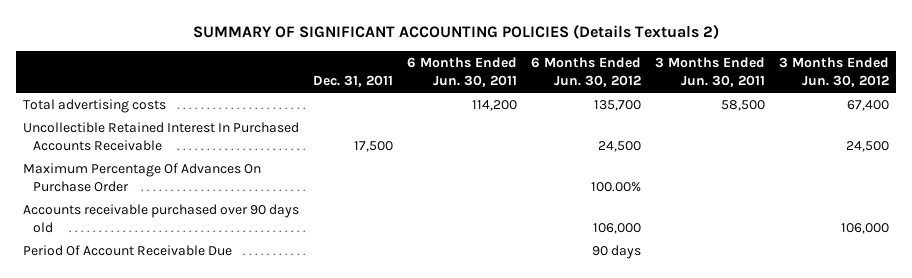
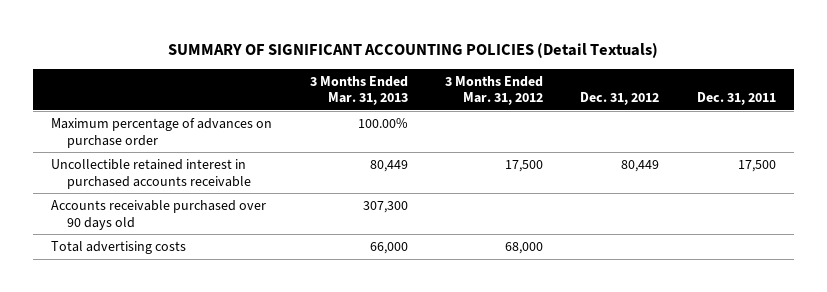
- SUMMARY OF SIGNIFICANT ACCOUNTING POLICIES (Details Textuals 2)
+ SUMMARY OF SIGNIFICANT ACCOUNTING POLICIES (Detail Textuals)
- | Dec. 31, 2011 | 6 Months Ended Jun. 30, 2011 | 6 Months Ended Jun. 30, 2012 | 3 Months Ended Jun. 30, 2011 | 3 Months Ended Jun. 30, 2012
+ | 3 Months Ended Mar. 31, 2013 | 3 Months Ended Mar. 31, 2012 | Dec. 31, 2012 | Dec. 31, 2011
- Uncollectible Retained Interest In Purchased Accounts Receivable | 17,500 | | 24,500 | | 24,500
- Maximum Percentage Of Advances On Purchase Order | | | 100.00% | |
+ Maximum percentage of advances on purchase order | 100.00% | | |
+ Uncollectible retained interest in purchased accounts receivable | 80,449 | 17,500 | 80,449 | 17,500
- Period Of Account Receivable Due | | | 90 days | |
moved down: Total advertising costs | 66,000 | 68,000 | |

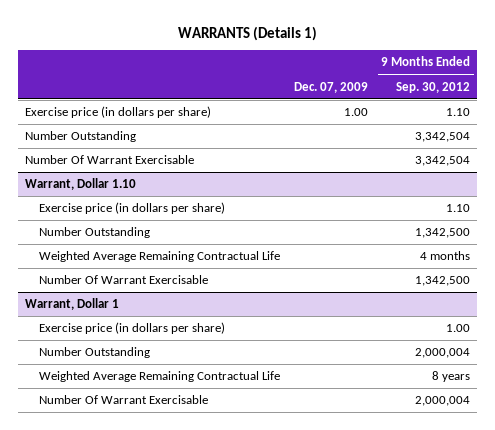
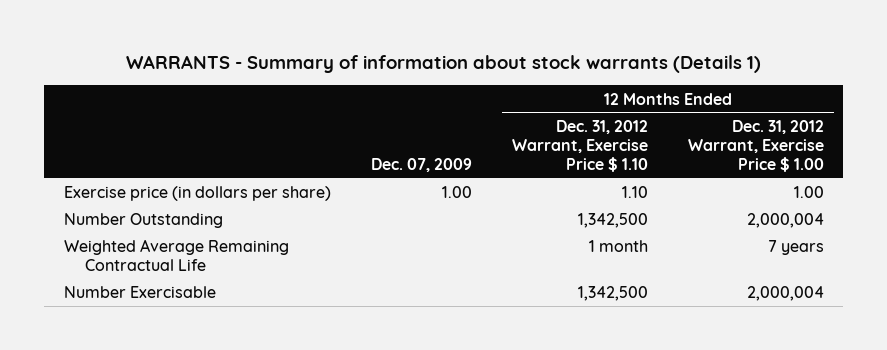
- WARRANTS (Details 1)
+ WARRANTS - Summary of information about stock warrants (Details 1)
- | Dec. 07, 2009 | 9 Months Ended Sep. 30, 2012
+ | Dec. 07, 2009 | 12 Months Ended Dec. 31, 2012 Warrant, Exercise Price $ 1.10 | 12 Months Ended Dec. 31, 2012 Warrant, Exercise Price $ 1.00
- Number Of Warrant Exercisable | | 3,342,504
- Warrant, Dollar 1.10
- Exercise price (in dollars per share) | | 1.10
- Number Outstanding | | 1,342,500
- Weighted Average Remaining Contractual Life | | 4 months
- Number Of Warrant Exercisable | | 1,342,500
- Warrant, Dollar 1
- Exercise price (in dollars per share) | | 1.00
- Number Outstanding | | 2,000,004
- Weighted Average Remaining Contractual Life | | 8 years
- Number Of Warrant Exercisable | | 2,000,004
+ Weighted Average Remaining Contractual Life | | 1 month | 7 years
+ Number Exercisable | | 1,342,500 | 2,000,004

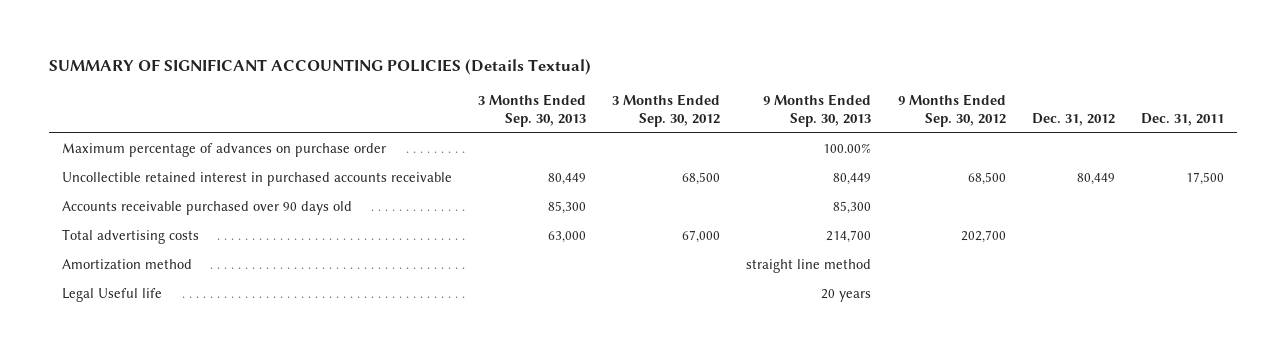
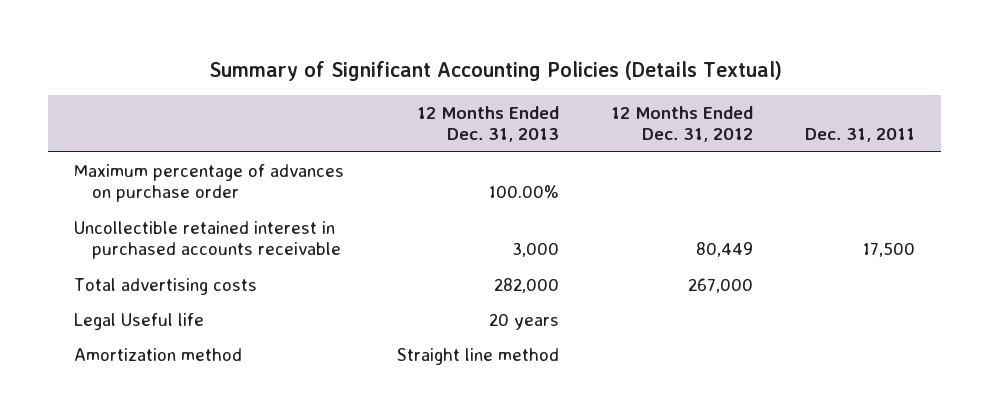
- SUMMARY OF SIGNIFICANT ACCOUNTING POLICIES (Details Textual)
+ Summary of Significant Accounting Policies (Details Textual)
- | 3 Months Ended Sep. 30, 2013 | 3 Months Ended Sep. 30, 2012 | 9 Months Ended Sep. 30, 2013 | 9 Months Ended Sep. 30, 2012 | Dec. 31, 2012 | Dec. 31, 2011
+ | 12 Months Ended Dec. 31, 2013 | 12 Months Ended Dec. 31, 2012 | Dec. 31, 2011
- Accounts receivable purchased over 90 days old | 85,300 | | 85,300 | | |
moved down: Amortization method | Straight line method | |

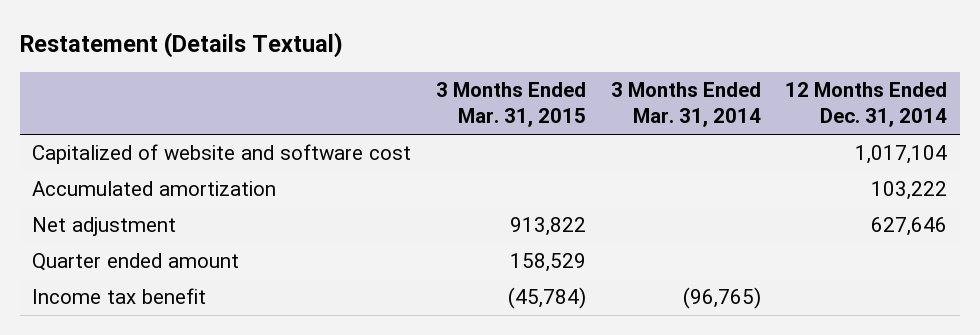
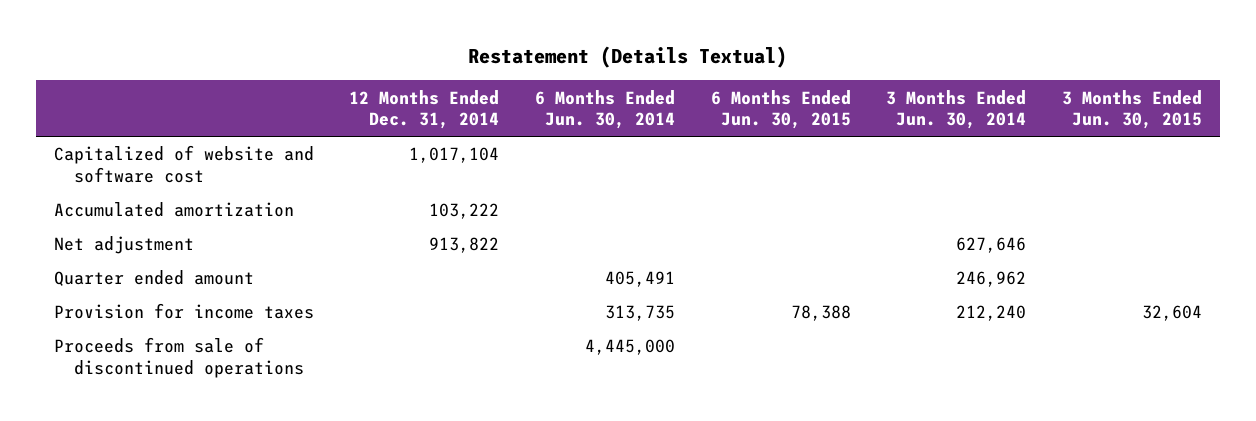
- | 3 Months Ended Mar. 31, 2015 | 3 Months Ended Mar. 31, 2014 | 12 Months Ended Dec. 31, 2014
+ | 12 Months Ended Dec. 31, 2014 | 6 Months Ended Jun. 30, 2014 | 6 Months Ended Jun. 30, 2015 | 3 Months Ended Jun. 30, 2014 | 3 Months Ended Jun. 30, 2015
- Net adjustment | 913,822 | | 627,646
+ Net adjustment | 913,822 | | | 627,646 |
- Income tax benefit | (45,784) | (96,765) |
+ Provision for income taxes | | 313,735 | 78,388 | 212,240 | 32,604
+ Proceeds from sale of discontinued operations | | 4,445,000 | | |

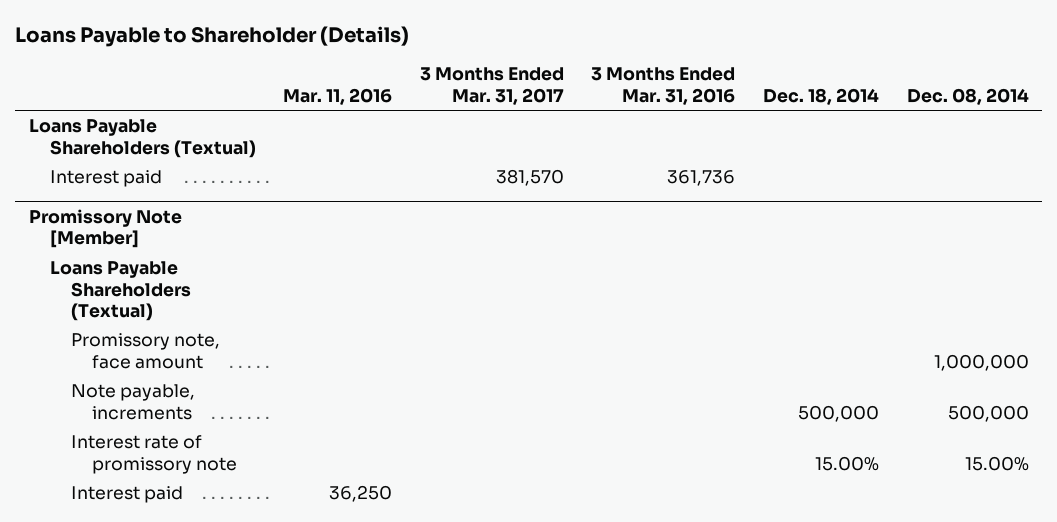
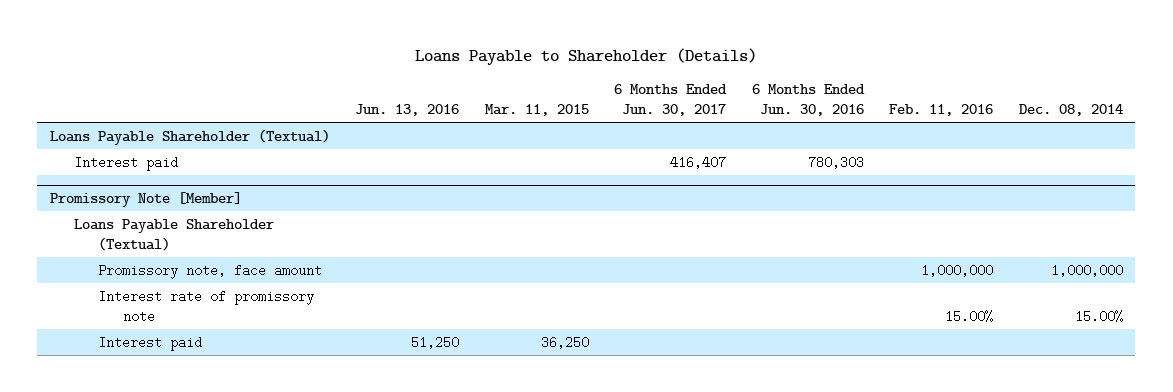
- | Mar. 11, 2016 | 3 Months Ended Mar. 31, 2017 | 3 Months Ended Mar. 31, 2016 | Dec. 18, 2014 | Dec. 08, 2014
+ | Jun. 13, 2016 | Mar. 11, 2015 | 6 Months Ended Jun. 30, 2017 | 6 Months Ended Jun. 30, 2016 | Feb. 11, 2016 | Dec. 08, 2014
- Loans Payable Shareholders (Textual)
+ Loans Payable Shareholder (Textual)
@ Promissory Note [Member]
- Loans Payable Shareholders (Textual)
+ Loans Payable Shareholder (Textual)
- Note payable, increments | | | | 500,000 | 500,000

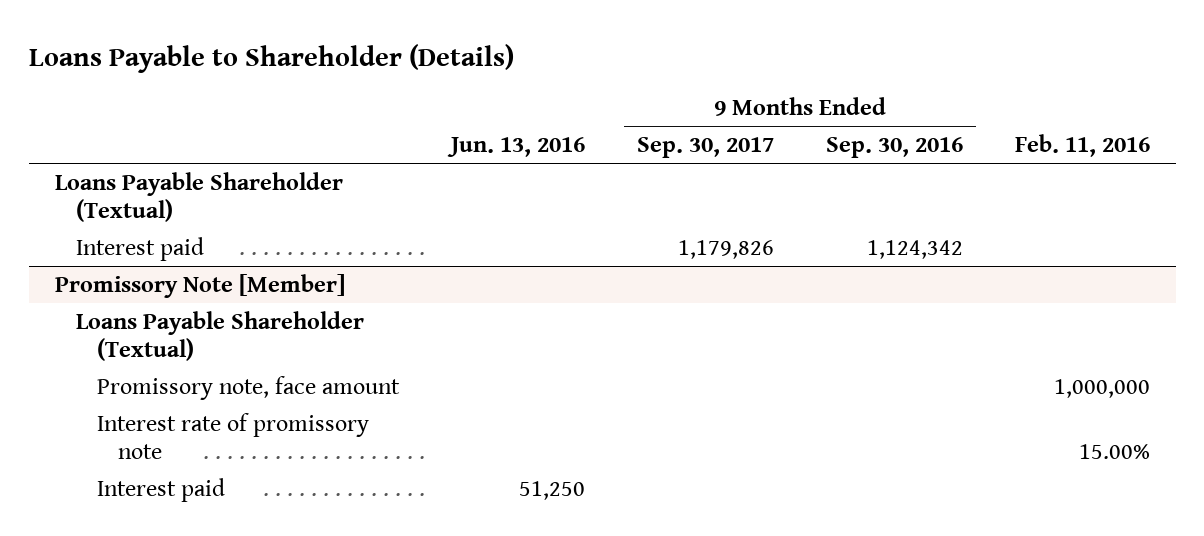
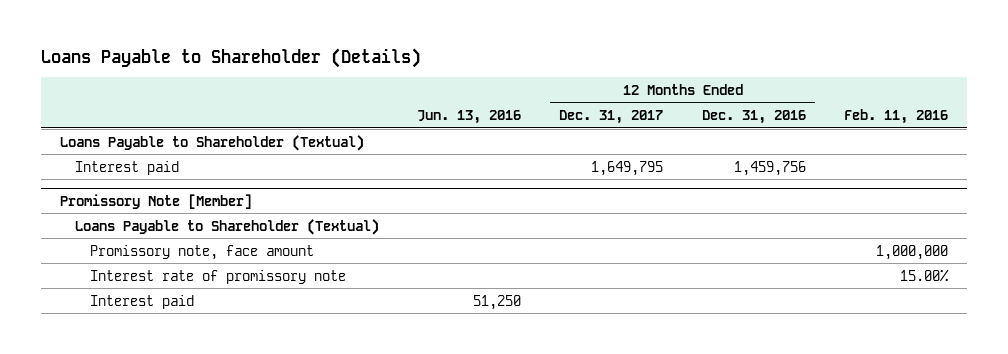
- | Jun. 13, 2016 | 9 Months Ended Sep. 30, 2017 | 9 Months Ended Sep. 30, 2016 | Feb. 11, 2016
+ | Jun. 13, 2016 | 12 Months Ended Dec. 31, 2017 | 12 Months Ended Dec. 31, 2016 | Feb. 11, 2016
- Loans Payable Shareholder (Textual)
+ Loans Payable to Shareholder (Textual)
@ Promissory Note [Member]
- Loans Payable Shareholder (Textual)
+ Loans Payable to Shareholder (Textual)

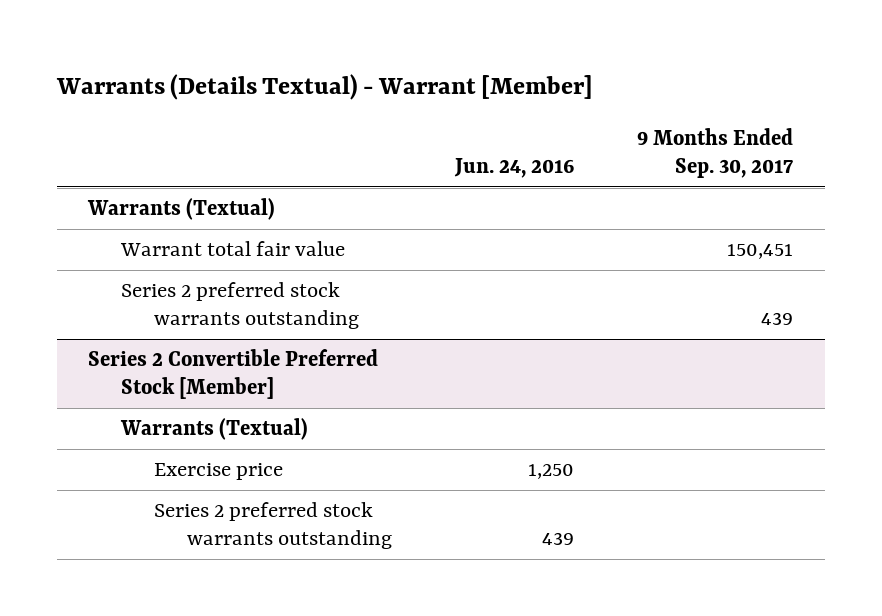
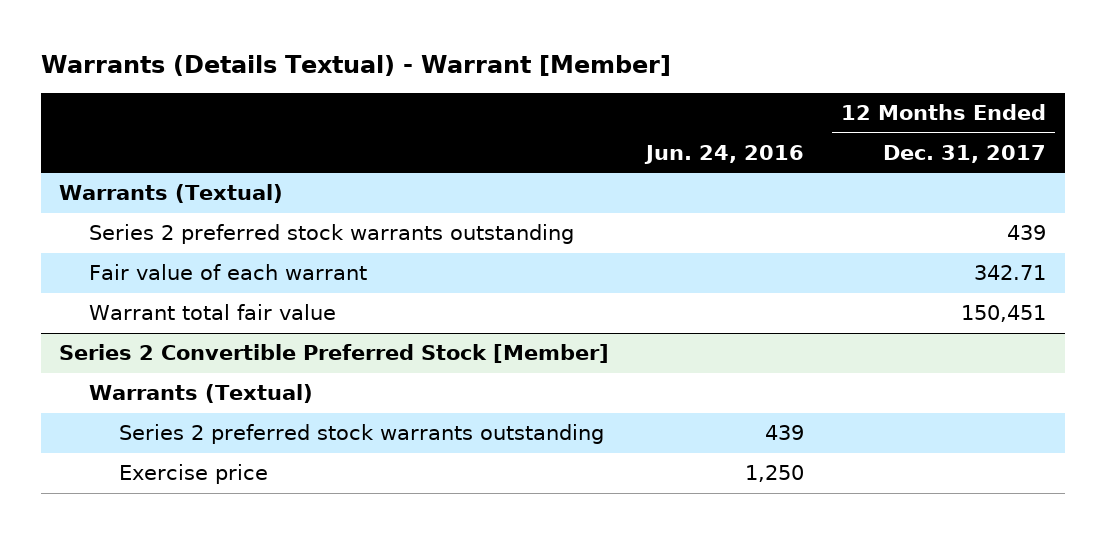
- | Jun. 24, 2016 | 9 Months Ended Sep. 30, 2017
+ | Jun. 24, 2016 | 12 Months Ended Dec. 31, 2017
+ Fair value of each warrant | | 342.71
moved down: Warrant total fair value | | 150,451
@ Series 2 Convertible Preferred Stock [Member]
moved down: Exercise price | 1,250 |

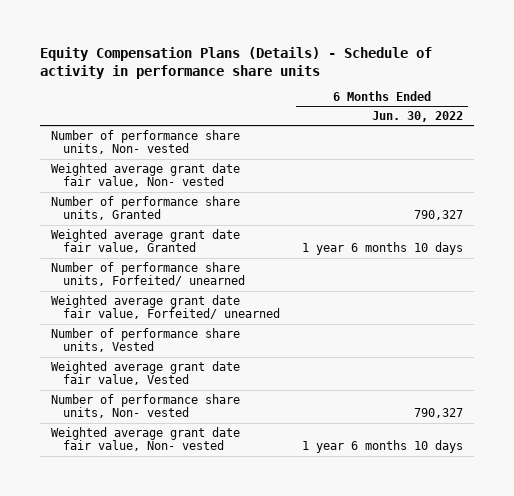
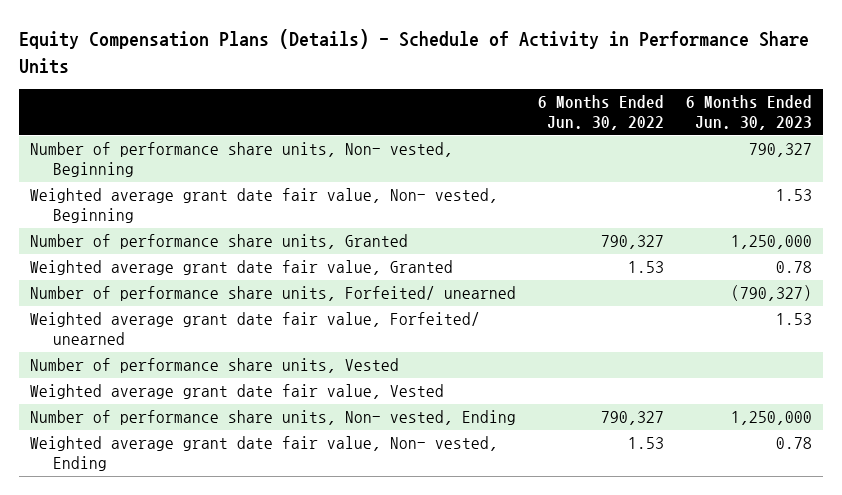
- Equity Compensation Plans (Details) - Schedule of activity in performance share units
+ Equity Compensation Plans (Details) - Schedule of Activity in Performance Share Units
- | 6 Months Ended Jun. 30, 2022
+ | 6 Months Ended Jun. 30, 2022 | 6 Months Ended Jun. 30, 2023
- Number of performance share units, Non- vested
- Weighted average grant date fair value, Non- vested
+ Number of performance share units, Non- vested, Beginning | | 790,327
+ Weighted average grant date fair value, Non- vested, Beginning | | 1.53
- Weighted average grant date fair value, Granted | 1 year 6 months 10 days
+ Weighted average grant date fair value, Granted | 1.53 | 0.78
- Number of performance share units, Non- vested | 790,327
- Weighted average grant date fair value, Non- vested | 1 year 6 months 10 days
+ Number of performance share units, Non- vested, Ending | 790,327 | 1,250,000
+ Weighted average grant date fair value, Non- vested, Ending | 1.53 | 0.78

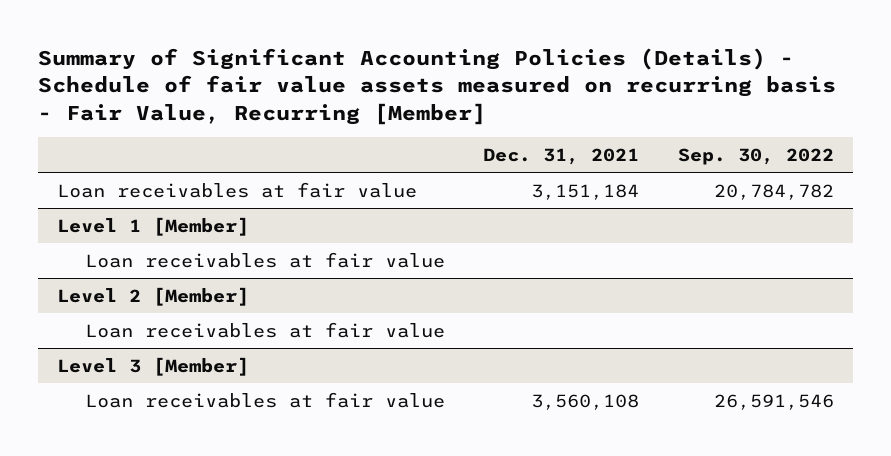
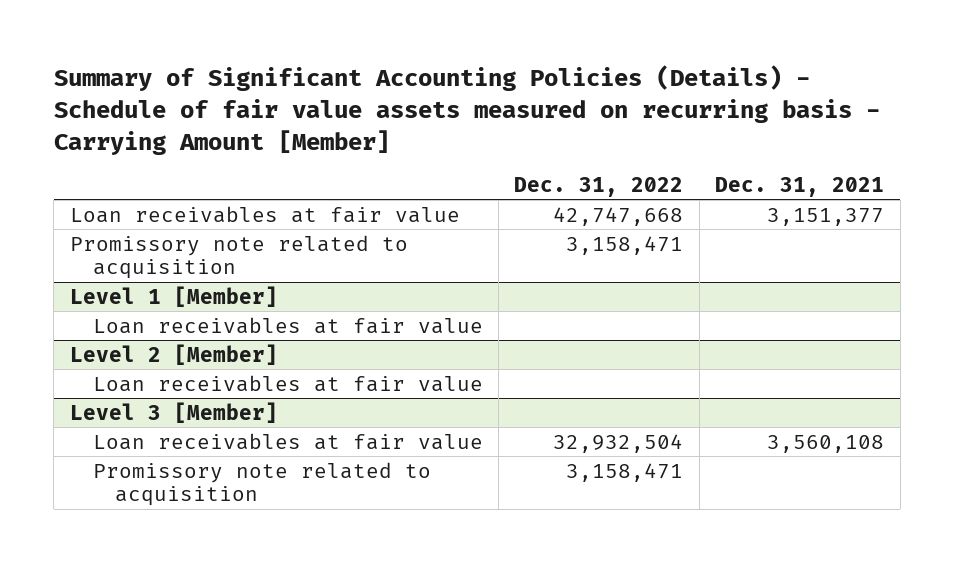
- Summary of Significant Accounting Policies (Details) - Schedule of fair value assets measured on recurring basis - Fair Value, Recurring [Member]
+ Summary of Significant Accounting Policies (Details) - Schedule of fair value assets measured on recurring basis - Carrying Amount [Member]
- | Dec. 31, 2021 | Sep. 30, 2022
+ | Dec. 31, 2022 | Dec. 31, 2021
- Loan receivables at fair value | 3,151,184 | 20,784,782
+ Loan receivables at fair value | 42,747,668 | 3,151,377
+ Promissory note related to acquisition | 3,158,471 |
@ Level 3 [Member]
+ Promissory note related to acquisition | 3,158,471 |

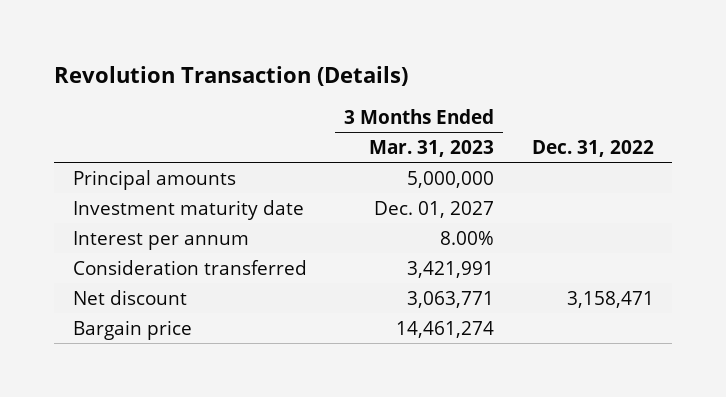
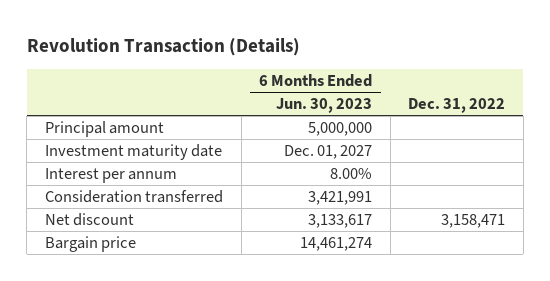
- | 3 Months Ended Mar. 31, 2023 | Dec. 31, 2022
+ | 6 Months Ended Jun. 30, 2023 | Dec. 31, 2022
- Principal amounts | 5,000,000 |
+ Principal amount | 5,000,000 |

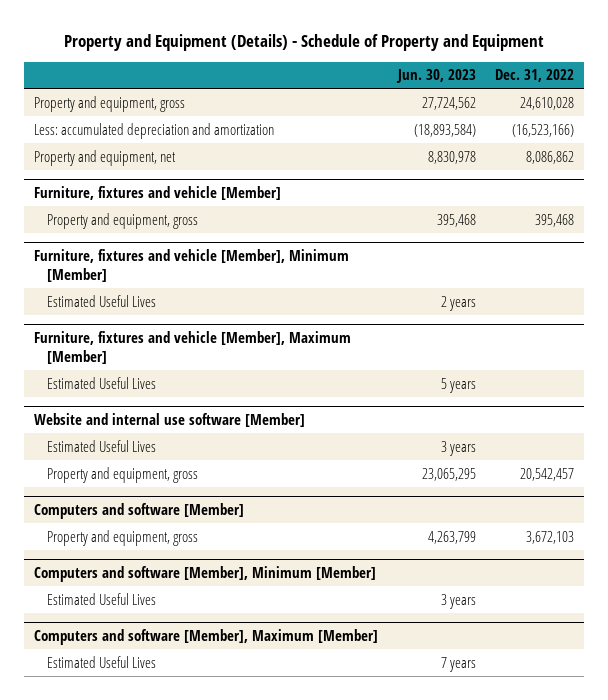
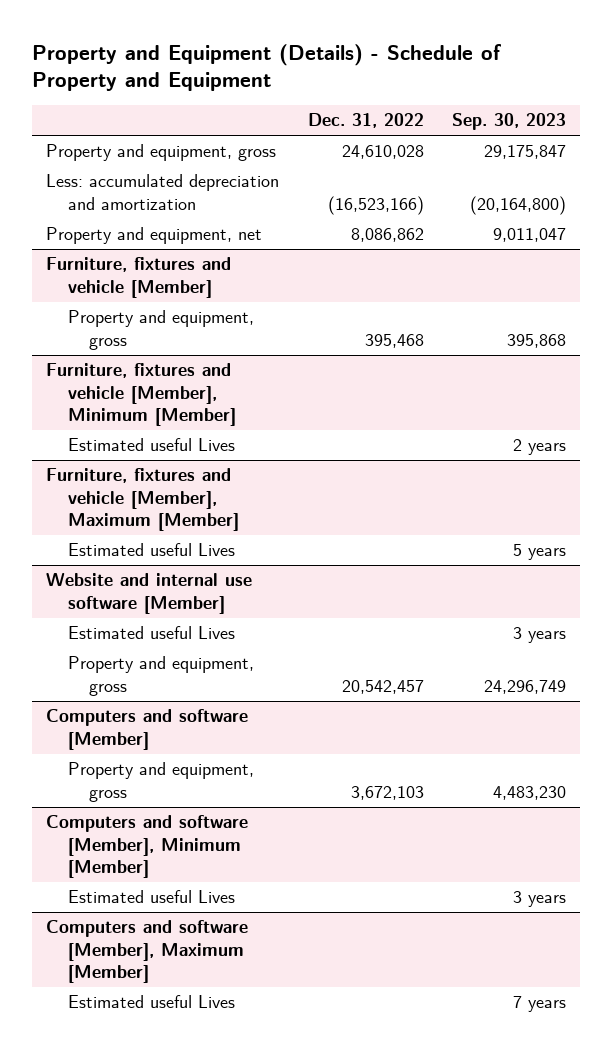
- | Jun. 30, 2023 | Dec. 31, 2022
+ | Dec. 31, 2022 | Sep. 30, 2023
@ Furniture, fixtures and vehicle [Member], Minimum [Member]
- Estimated Useful Lives | 2 years |
+ Estimated useful Lives | | 2 years
@ Furniture, fixtures and vehicle [Member], Maximum [Member]
- Estimated Useful Lives | 5 years |
+ Estimated useful Lives | | 5 years
@ Website and internal use software [Member]
- Estimated Useful Lives | 3 years |
+ Estimated useful Lives | | 3 years
@ Computers and software [Member], Minimum [Member]
- Estimated Useful Lives | 3 years |
+ Estimated useful Lives | | 3 years
@ Computers and software [Member], Maximum [Member]
- Estimated Useful Lives | 7 years |
+ Estimated useful Lives | | 7 years

